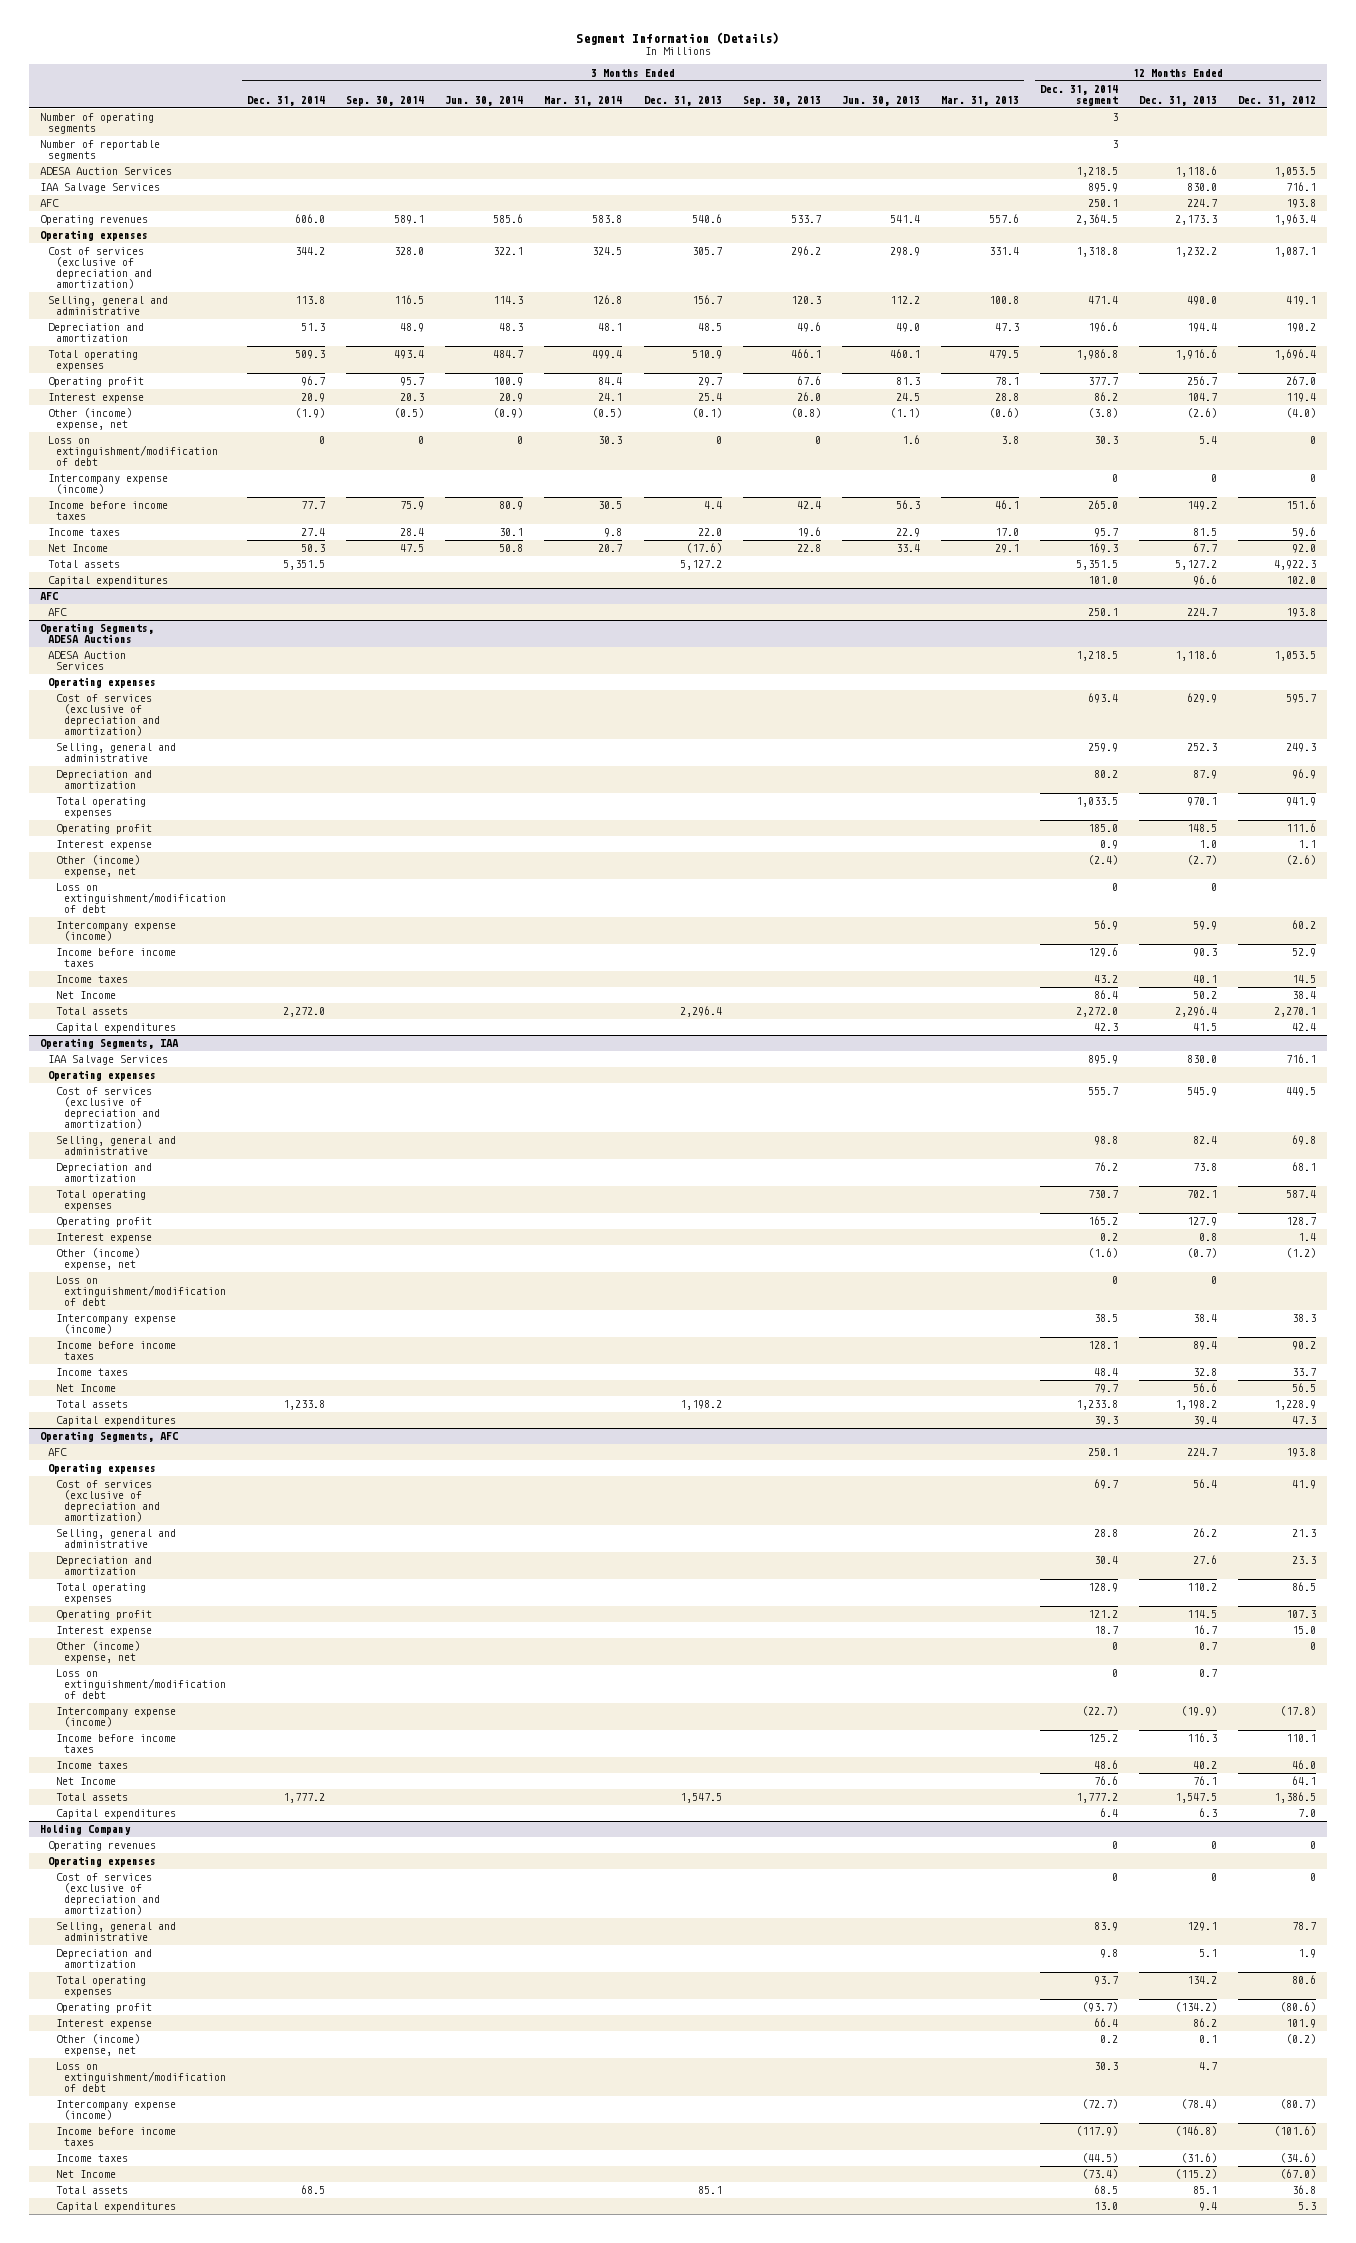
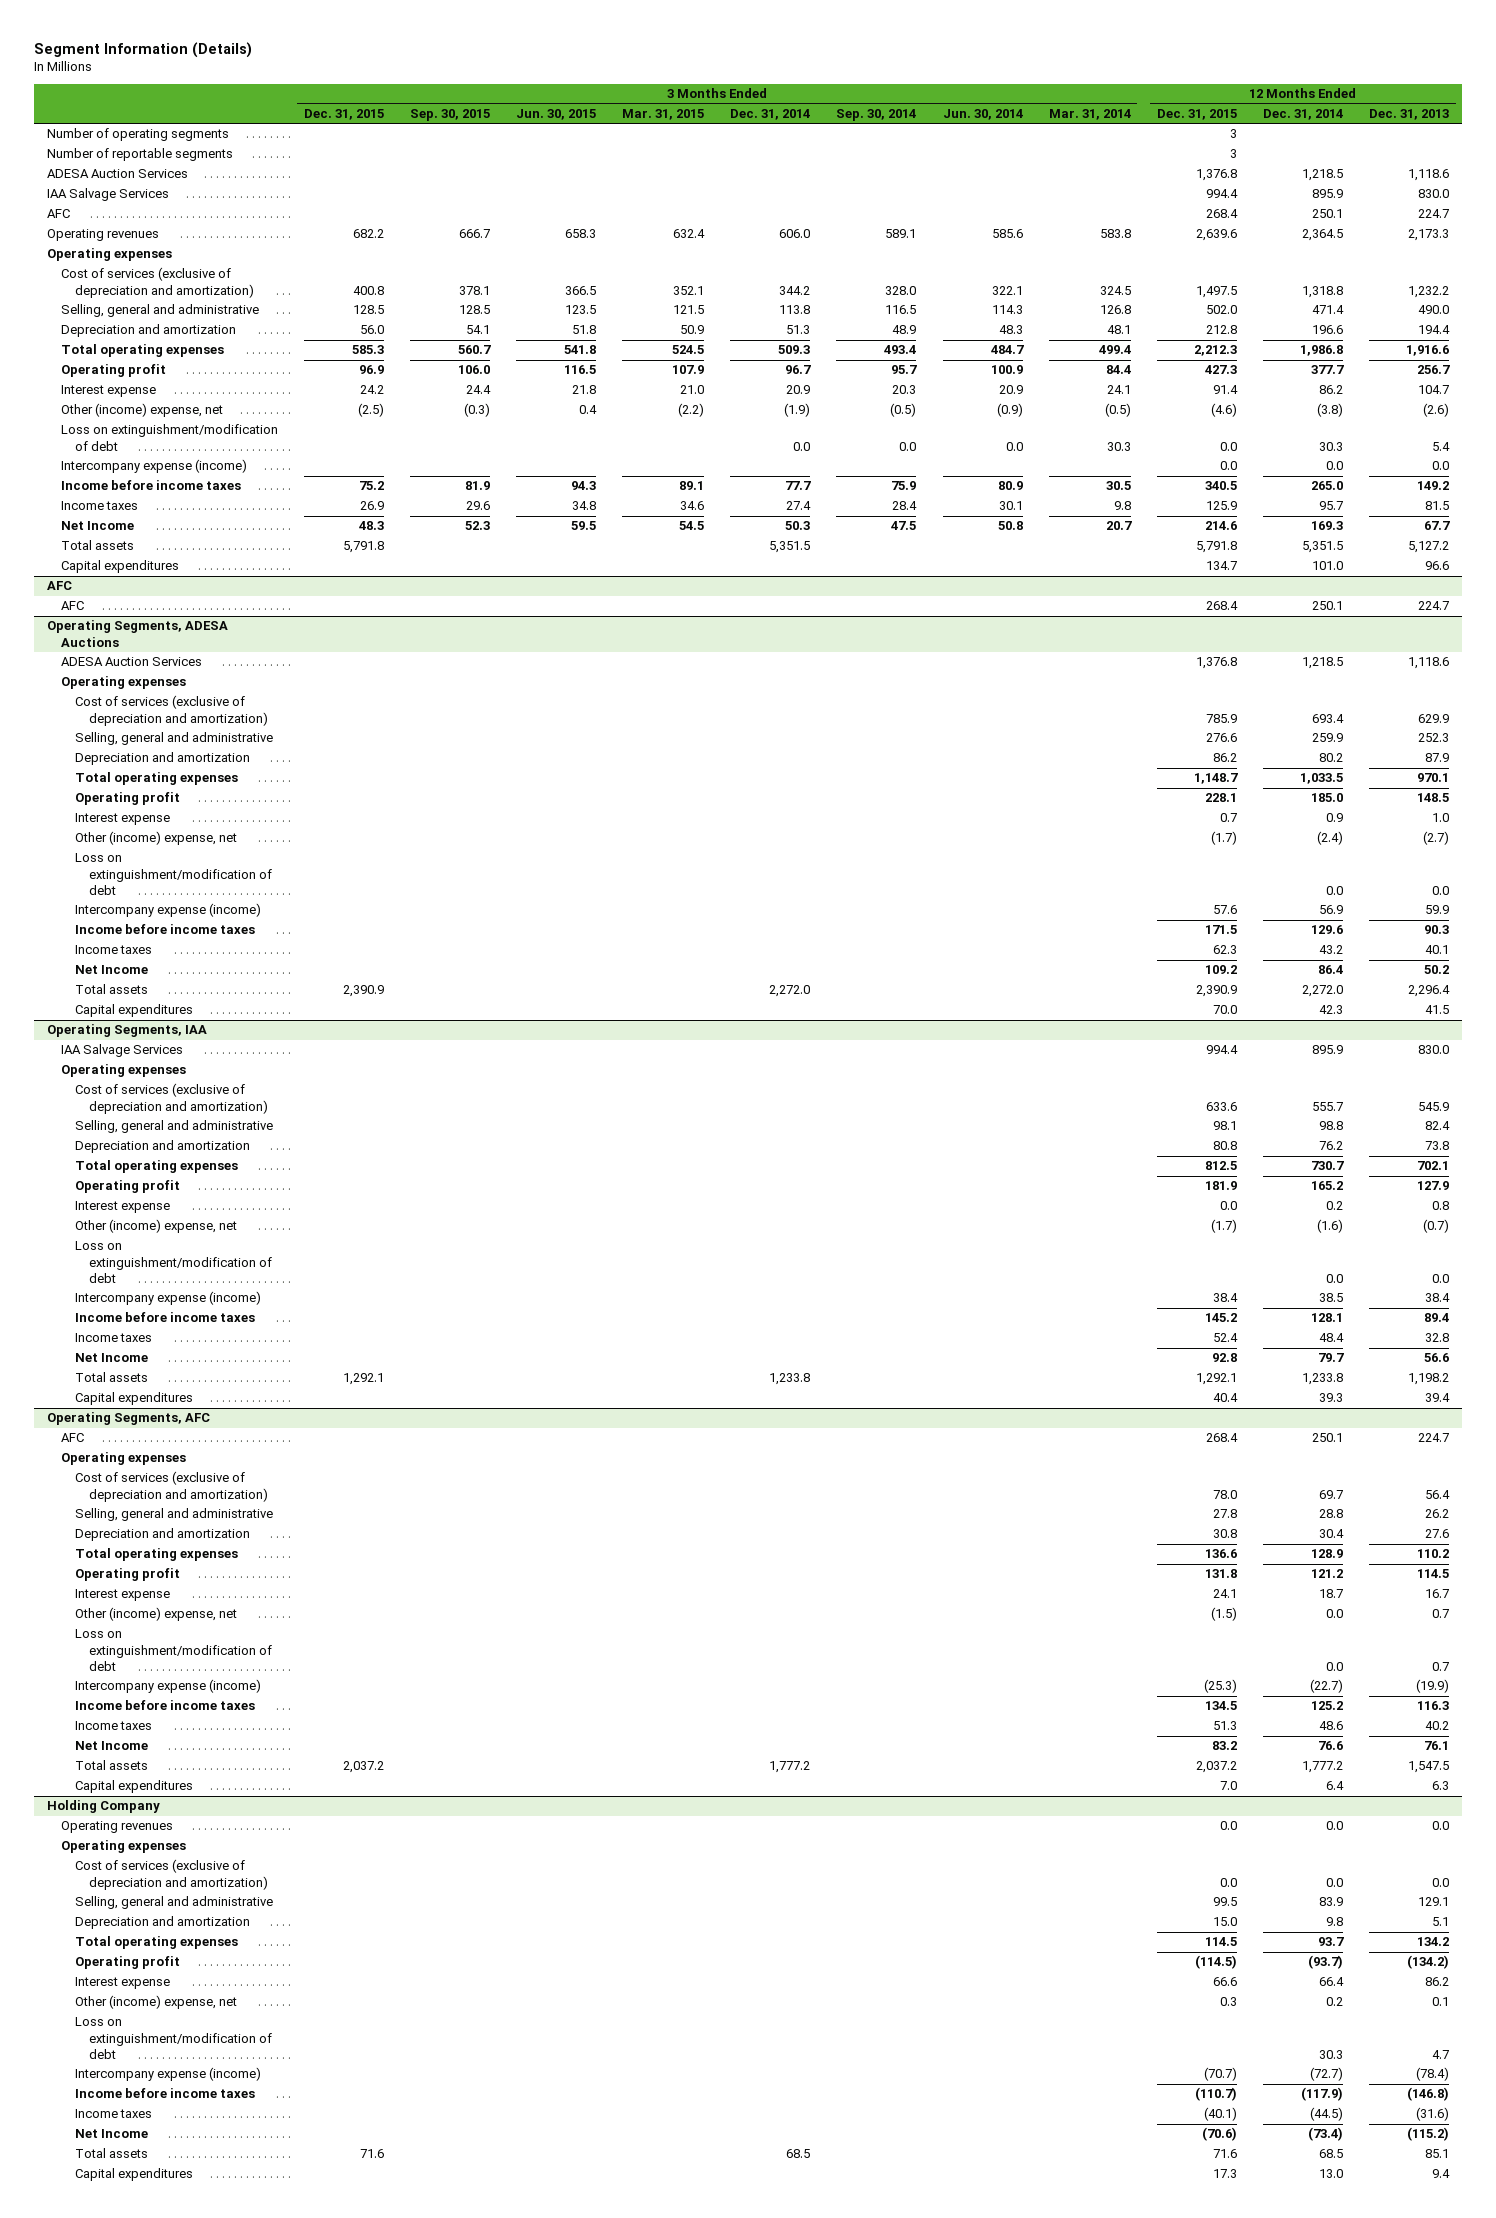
- | 3 Months Ended Dec. 31, 2014 | 3 Months Ended Sep. 30, 2014 | 3 Months Ended Jun. 30, 2014 | 3 Months Ended Mar. 31, 2014 | 3 Months Ended Dec. 31, 2013 | 3 Months Ended Sep. 30, 2013 | 3 Months Ended Jun. 30, 2013 | 3 Months Ended Mar. 31, 2013 | 12 Months Ended Dec. 31, 2014 segment | 12 Months Ended Dec. 31, 2013 | 12 Months Ended Dec. 31, 2012
+ | 3 Months Ended Dec. 31, 2015 | 3 Months Ended Sep. 30, 2015 | 3 Months Ended Jun. 30, 2015 | 3 Months Ended Mar. 31, 2015 | 3 Months Ended Dec. 31, 2014 | 3 Months Ended Sep. 30, 2014 | 3 Months Ended Jun. 30, 2014 | 3 Months Ended Mar. 31, 2014 | 12 Months Ended Dec. 31, 2015 | 12 Months Ended Dec. 31, 2014 | 12 Months Ended Dec. 31, 2013
- Loss on extinguishment/modification of debt | 0 | 0 | 0 | 30.3 | 0 | 0 | 1.6 | 3.8 | 30.3 | 5.4 | 0
- Intercompany expense (income) | | | | | | | | | 0 | 0 | 0
+ Loss on extinguishment/modification of debt | | | | | 0.0 | 0.0 | 0.0 | 30.3 | 0.0 | 30.3 | 5.4
+ Intercompany expense (income) | | | | | | | | | 0.0 | 0.0 | 0.0
@ Operating Segments, ADESA Auctions
- Loss on extinguishment/modification of debt | | | | | | | | | 0 | 0 |
+ Loss on extinguishment/modification of debt | | | | | | | | | | 0.0 | 0.0
@ Operating Segments, IAA
- Loss on extinguishment/modification of debt | | | | | | | | | 0 | 0 |
+ Loss on extinguishment/modification of debt | | | | | | | | | | 0.0 | 0.0
@ Holding Company
- Operating revenues | | | | | | | | | 0 | 0 | 0
+ Operating revenues | | | | | | | | | 0.0 | 0.0 | 0.0
- Cost of services (exclusive of depreciation and amortization) | | | | | | | | | 0 | 0 | 0
+ Cost of services (exclusive of depreciation and amortization) | | | | | | | | | 0.0 | 0.0 | 0.0

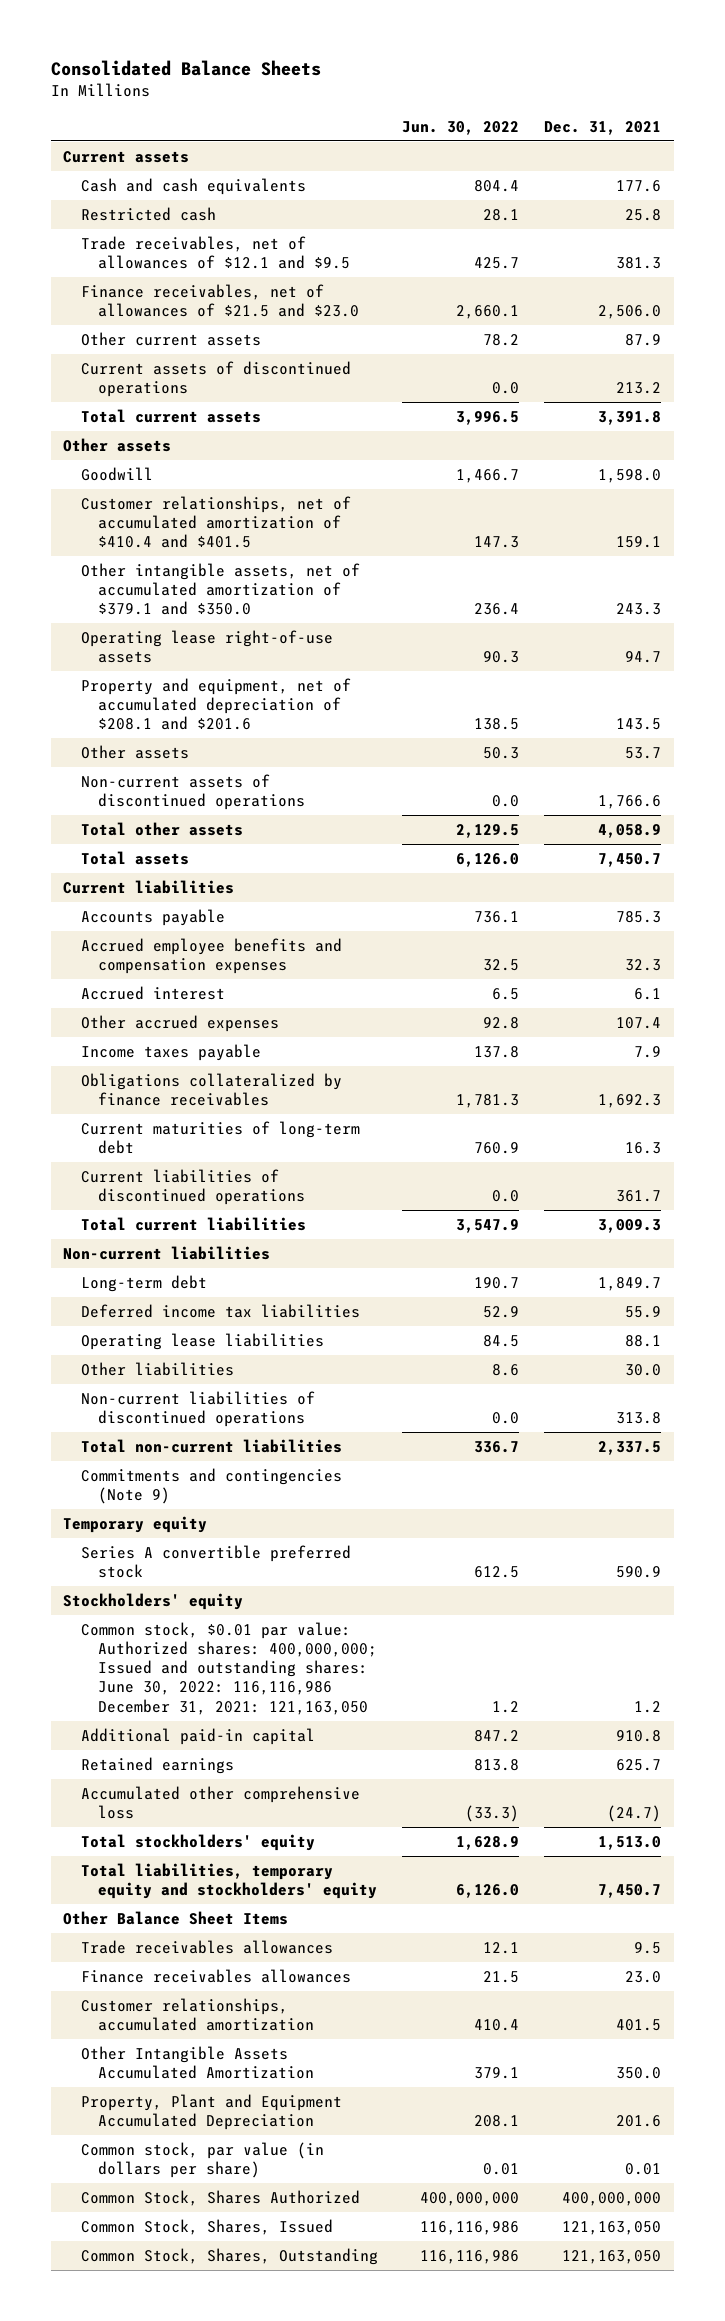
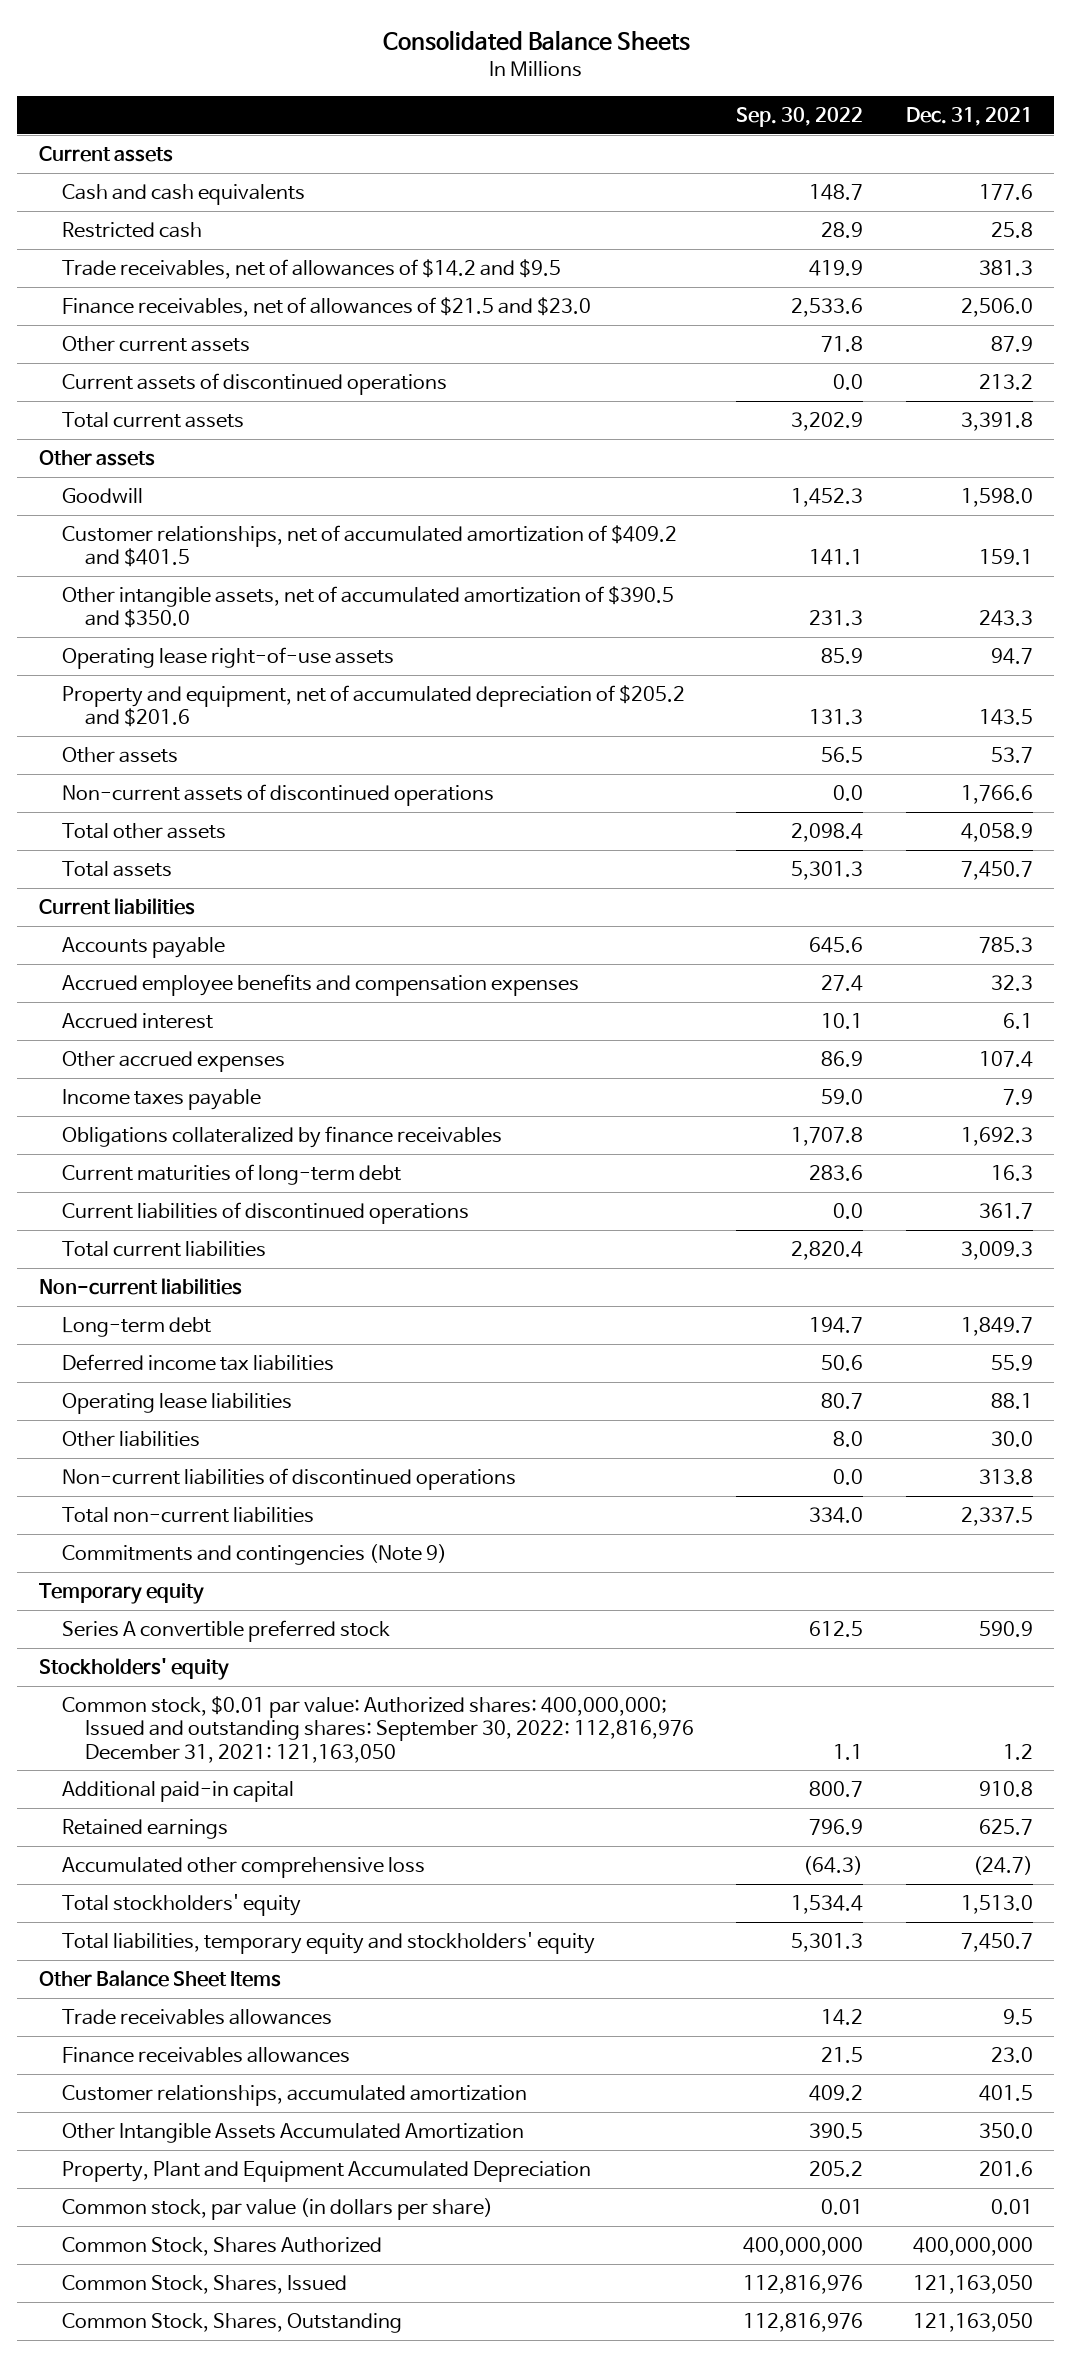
- | Jun. 30, 2022 | Dec. 31, 2021
+ | Sep. 30, 2022 | Dec. 31, 2021
- Trade receivables, net of allowances of $12.1 and $9.5 | 425.7 | 381.3
+ Trade receivables, net of allowances of $14.2 and $9.5 | 419.9 | 381.3
- Customer relationships, net of accumulated amortization of $410.4 and $401.5 | 147.3 | 159.1
- Other intangible assets, net of accumulated amortization of $379.1 and $350.0 | 236.4 | 243.3
+ Customer relationships, net of accumulated amortization of $409.2 and $401.5 | 141.1 | 159.1
+ Other intangible assets, net of accumulated amortization of $390.5 and $350.0 | 231.3 | 243.3
- Property and equipment, net of accumulated depreciation of $208.1 and $201.6 | 138.5 | 143.5
+ Property and equipment, net of accumulated depreciation of $205.2 and $201.6 | 131.3 | 143.5
- Common stock, $0.01 par value: Authorized shares: 400,000,000; Issued and outstanding shares: June 30, 2022: 116,116,986 December 31, 2021: 121,163,050 | 1.2 | 1.2
+ Common stock, $0.01 par value: Authorized shares: 400,000,000; Issued and outstanding shares: September 30, 2022: 112,816,976 December 31, 2021: 121,163,050 | 1.1 | 1.2

